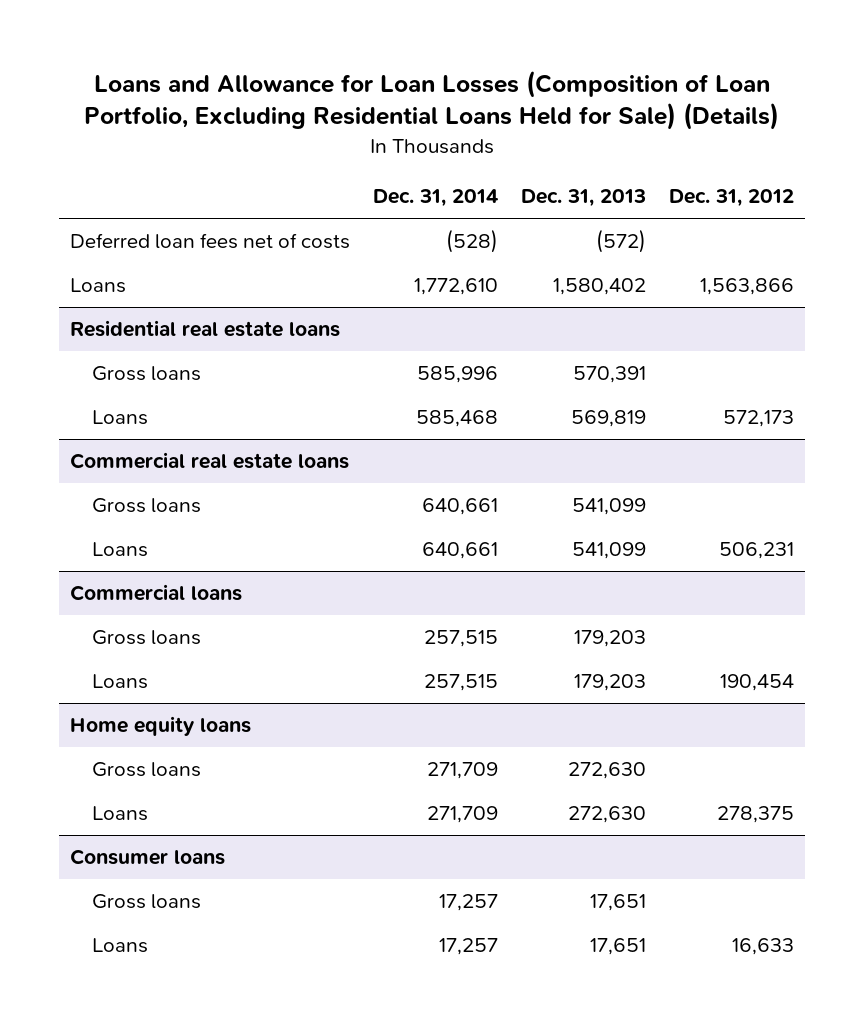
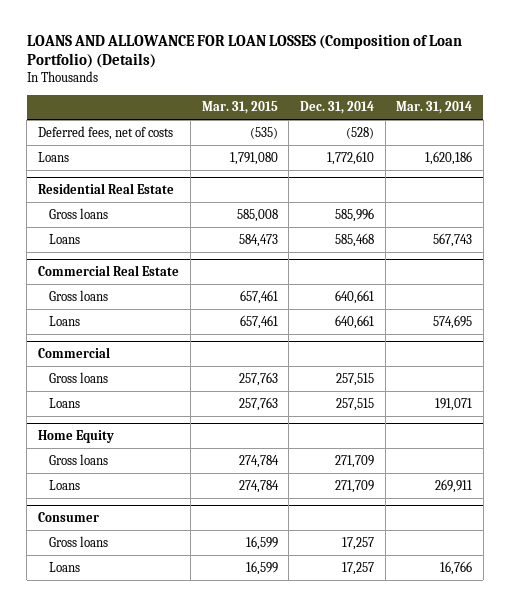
- Loans and Allowance for Loan Losses (Composition of Loan Portfolio, Excluding Residential Loans Held for Sale) (Details)
+ LOANS AND ALLOWANCE FOR LOAN LOSSES (Composition of Loan Portfolio) (Details)
- | Dec. 31, 2014 | Dec. 31, 2013 | Dec. 31, 2012
+ | Mar. 31, 2015 | Dec. 31, 2014 | Mar. 31, 2014
- Deferred loan fees net of costs | (528) | (572) |
+ Deferred fees, net of costs | (535) | (528) |
- Residential real estate loans
+ Residential Real Estate
- Commercial real estate loans
+ Commercial Real Estate
- Commercial loans
+ Commercial
- Home equity loans
+ Home Equity
- Consumer loans
+ Consumer

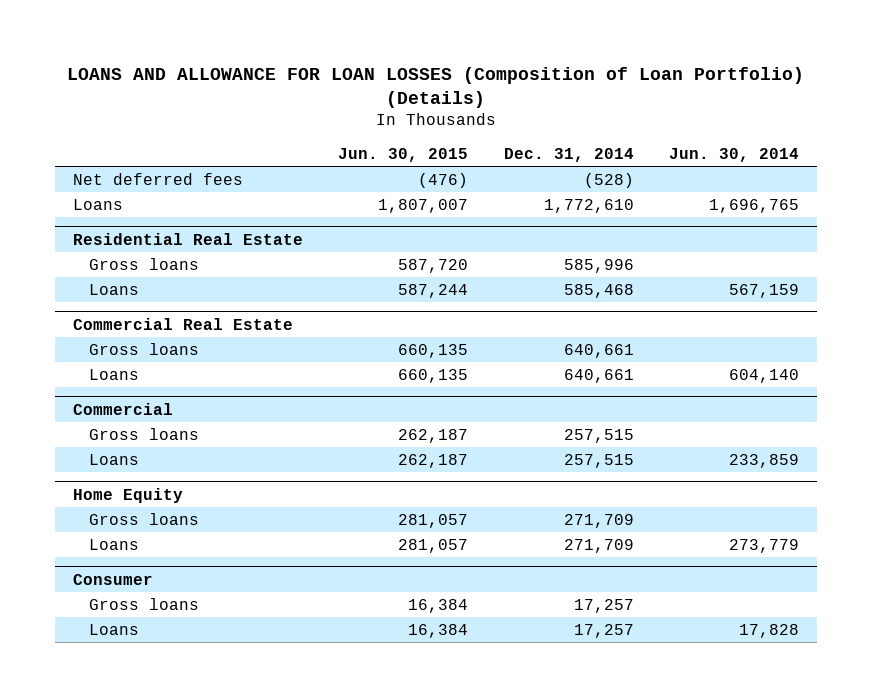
- | Mar. 31, 2015 | Dec. 31, 2014 | Mar. 31, 2014
+ | Jun. 30, 2015 | Dec. 31, 2014 | Jun. 30, 2014
- Deferred fees, net of costs | (535) | (528) |
+ Net deferred fees | (476) | (528) |

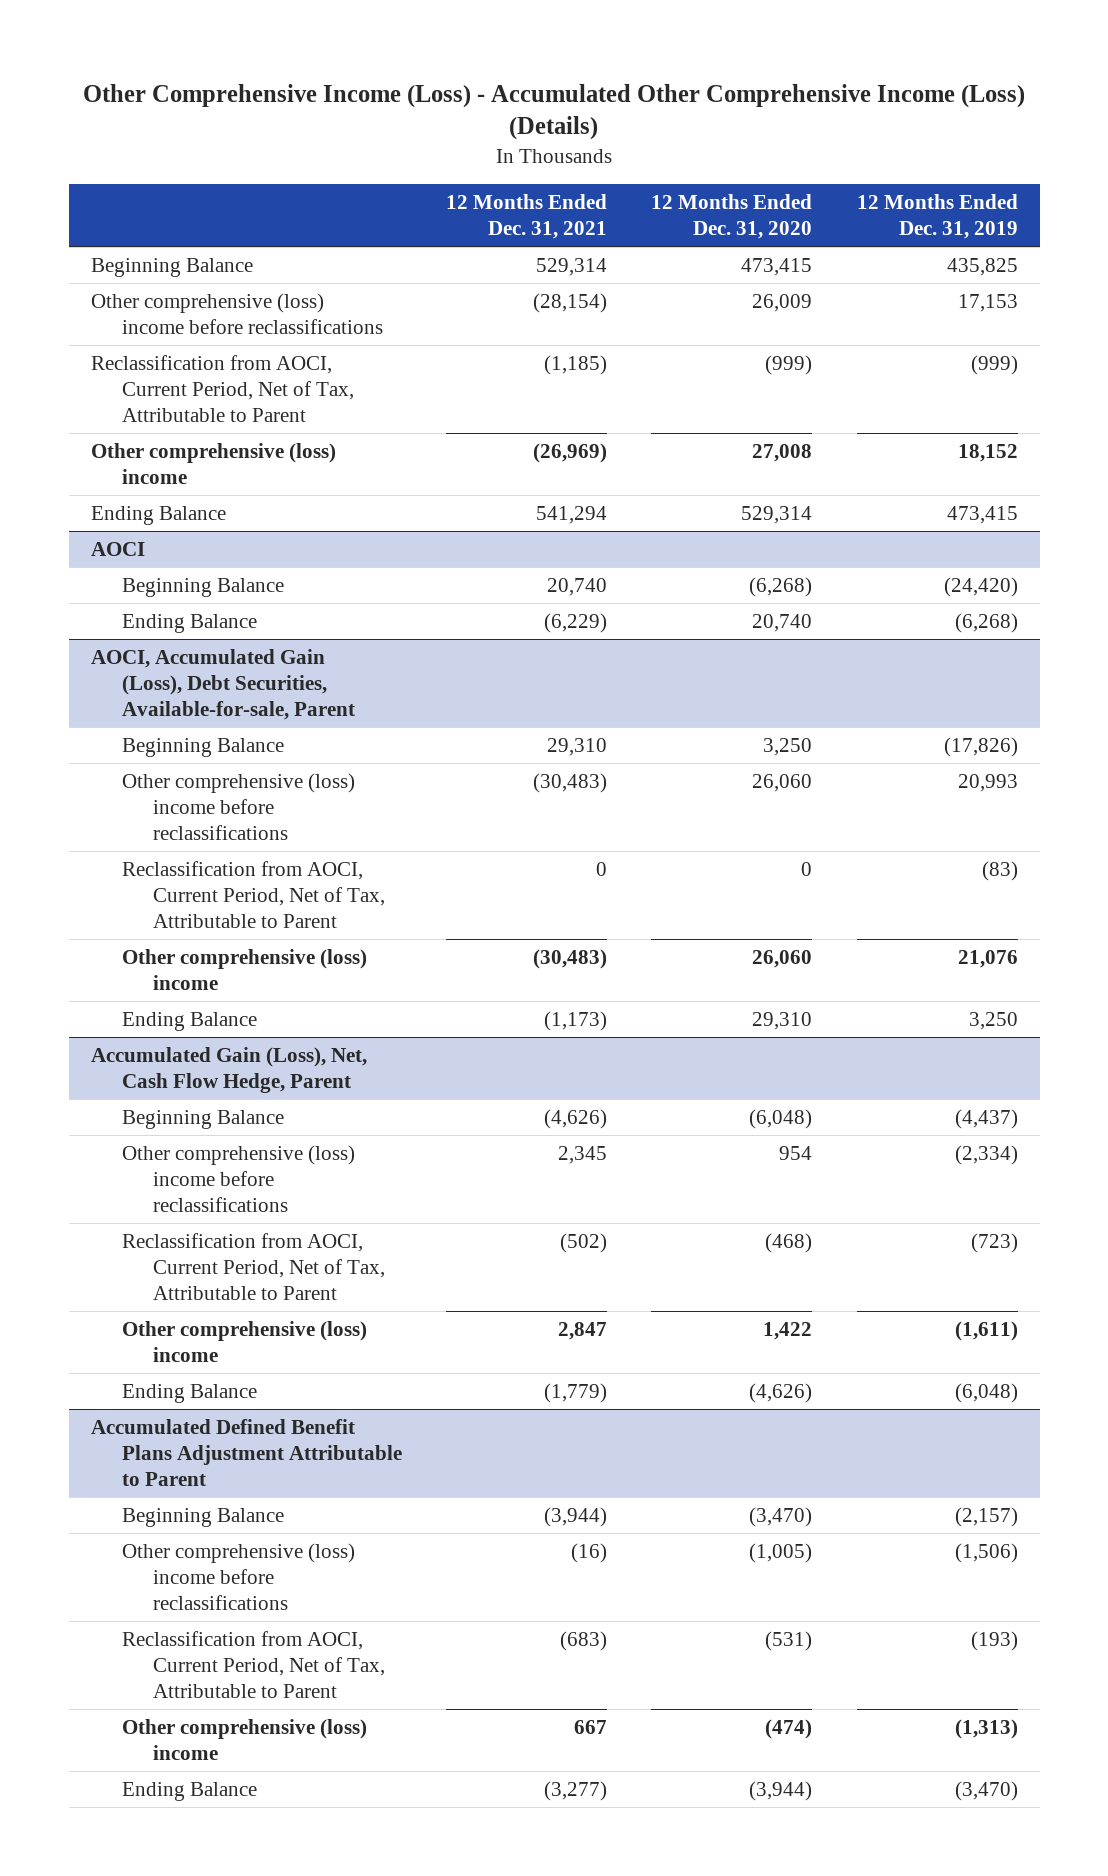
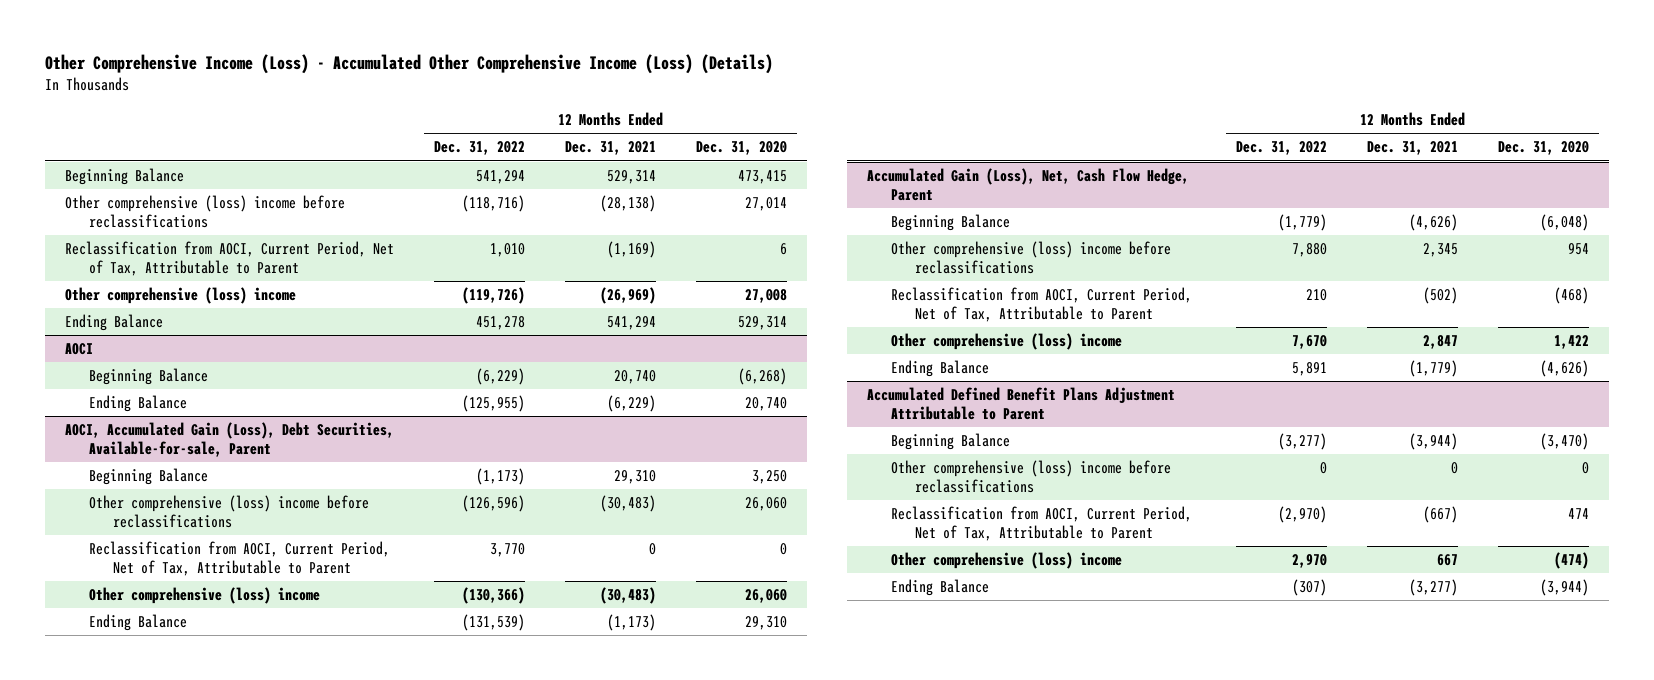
- | 12 Months Ended Dec. 31, 2021 | 12 Months Ended Dec. 31, 2020 | 12 Months Ended Dec. 31, 2019
+ | 12 Months Ended Dec. 31, 2022 | 12 Months Ended Dec. 31, 2021 | 12 Months Ended Dec. 31, 2020
- Other comprehensive (loss) income before reclassifications | (28,154) | 26,009 | 17,153
- Reclassification from AOCI, Current Period, Net of Tax, Attributable to Parent | (1,185) | (999) | (999)
+ Other comprehensive (loss) income before reclassifications | (118,716) | (28,138) | 27,014
+ Reclassification from AOCI, Current Period, Net of Tax, Attributable to Parent | 1,010 | (1,169) | 6
@ Accumulated Defined Benefit Plans Adjustment Attributable to Parent
- Other comprehensive (loss) income before reclassifications | (16) | (1,005) | (1,506)
- Reclassification from AOCI, Current Period, Net of Tax, Attributable to Parent | (683) | (531) | (193)
+ Other comprehensive (loss) income before reclassifications | 0 | 0 | 0
+ Reclassification from AOCI, Current Period, Net of Tax, Attributable to Parent | (2,970) | (667) | 474

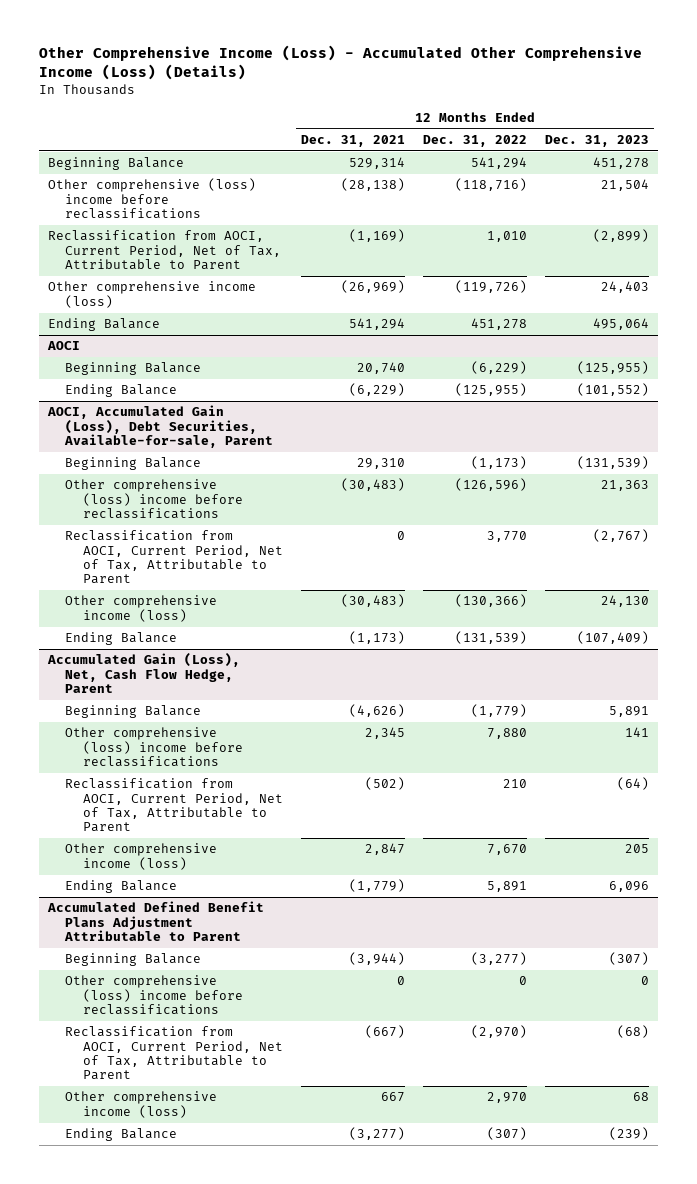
- | 12 Months Ended Dec. 31, 2022 | 12 Months Ended Dec. 31, 2021 | 12 Months Ended Dec. 31, 2020
+ | 12 Months Ended Dec. 31, 2021 | 12 Months Ended Dec. 31, 2022 | 12 Months Ended Dec. 31, 2023
- Other comprehensive (loss) income | (119,726) | (26,969) | 27,008
+ Other comprehensive income (loss) | (26,969) | (119,726) | 24,403
@ AOCI, Accumulated Gain (Loss), Debt Securities, Available-for-sale, Parent
- Other comprehensive (loss) income | (130,366) | (30,483) | 26,060
+ Other comprehensive income (loss) | (30,483) | (130,366) | 24,130
@ Accumulated Gain (Loss), Net, Cash Flow Hedge, Parent
- Other comprehensive (loss) income | 7,670 | 2,847 | 1,422
+ Other comprehensive income (loss) | 2,847 | 7,670 | 205
@ Accumulated Defined Benefit Plans Adjustment Attributable to Parent
- Other comprehensive (loss) income | 2,970 | 667 | (474)
+ Other comprehensive income (loss) | 667 | 2,970 | 68

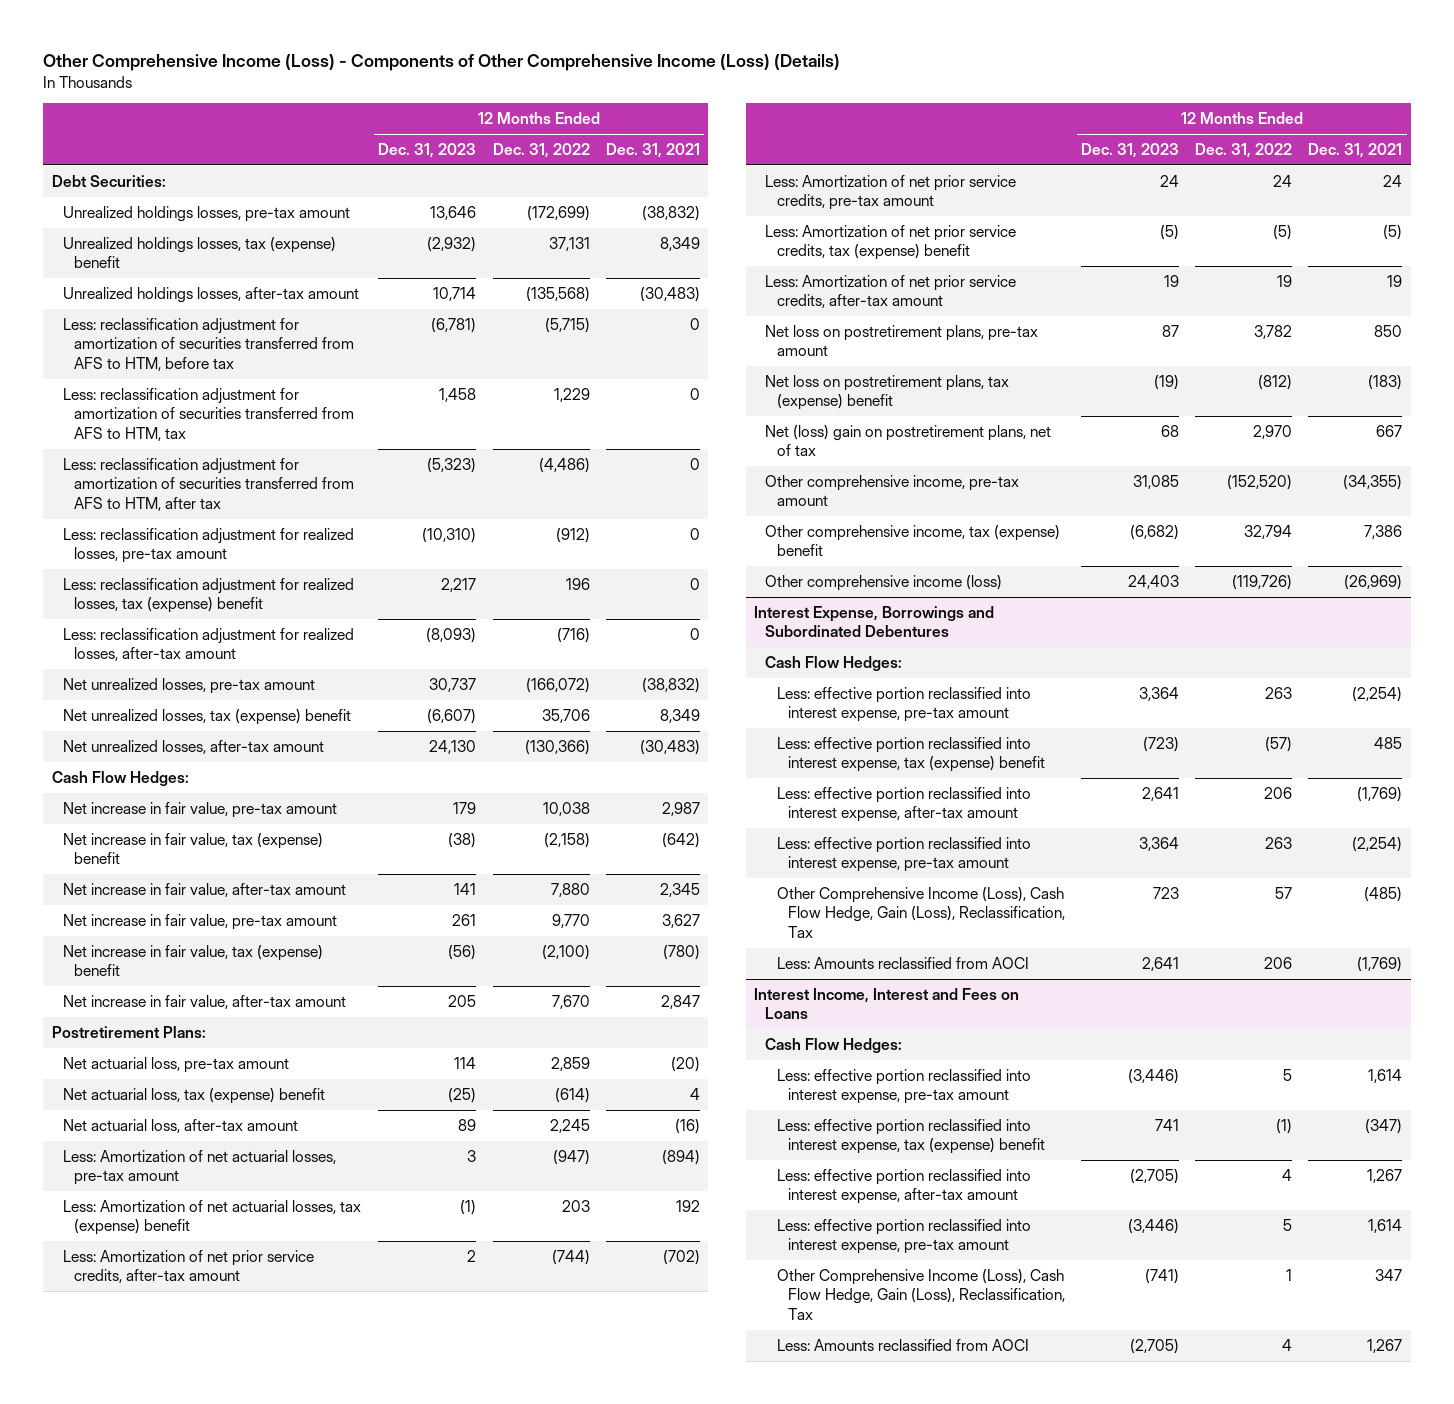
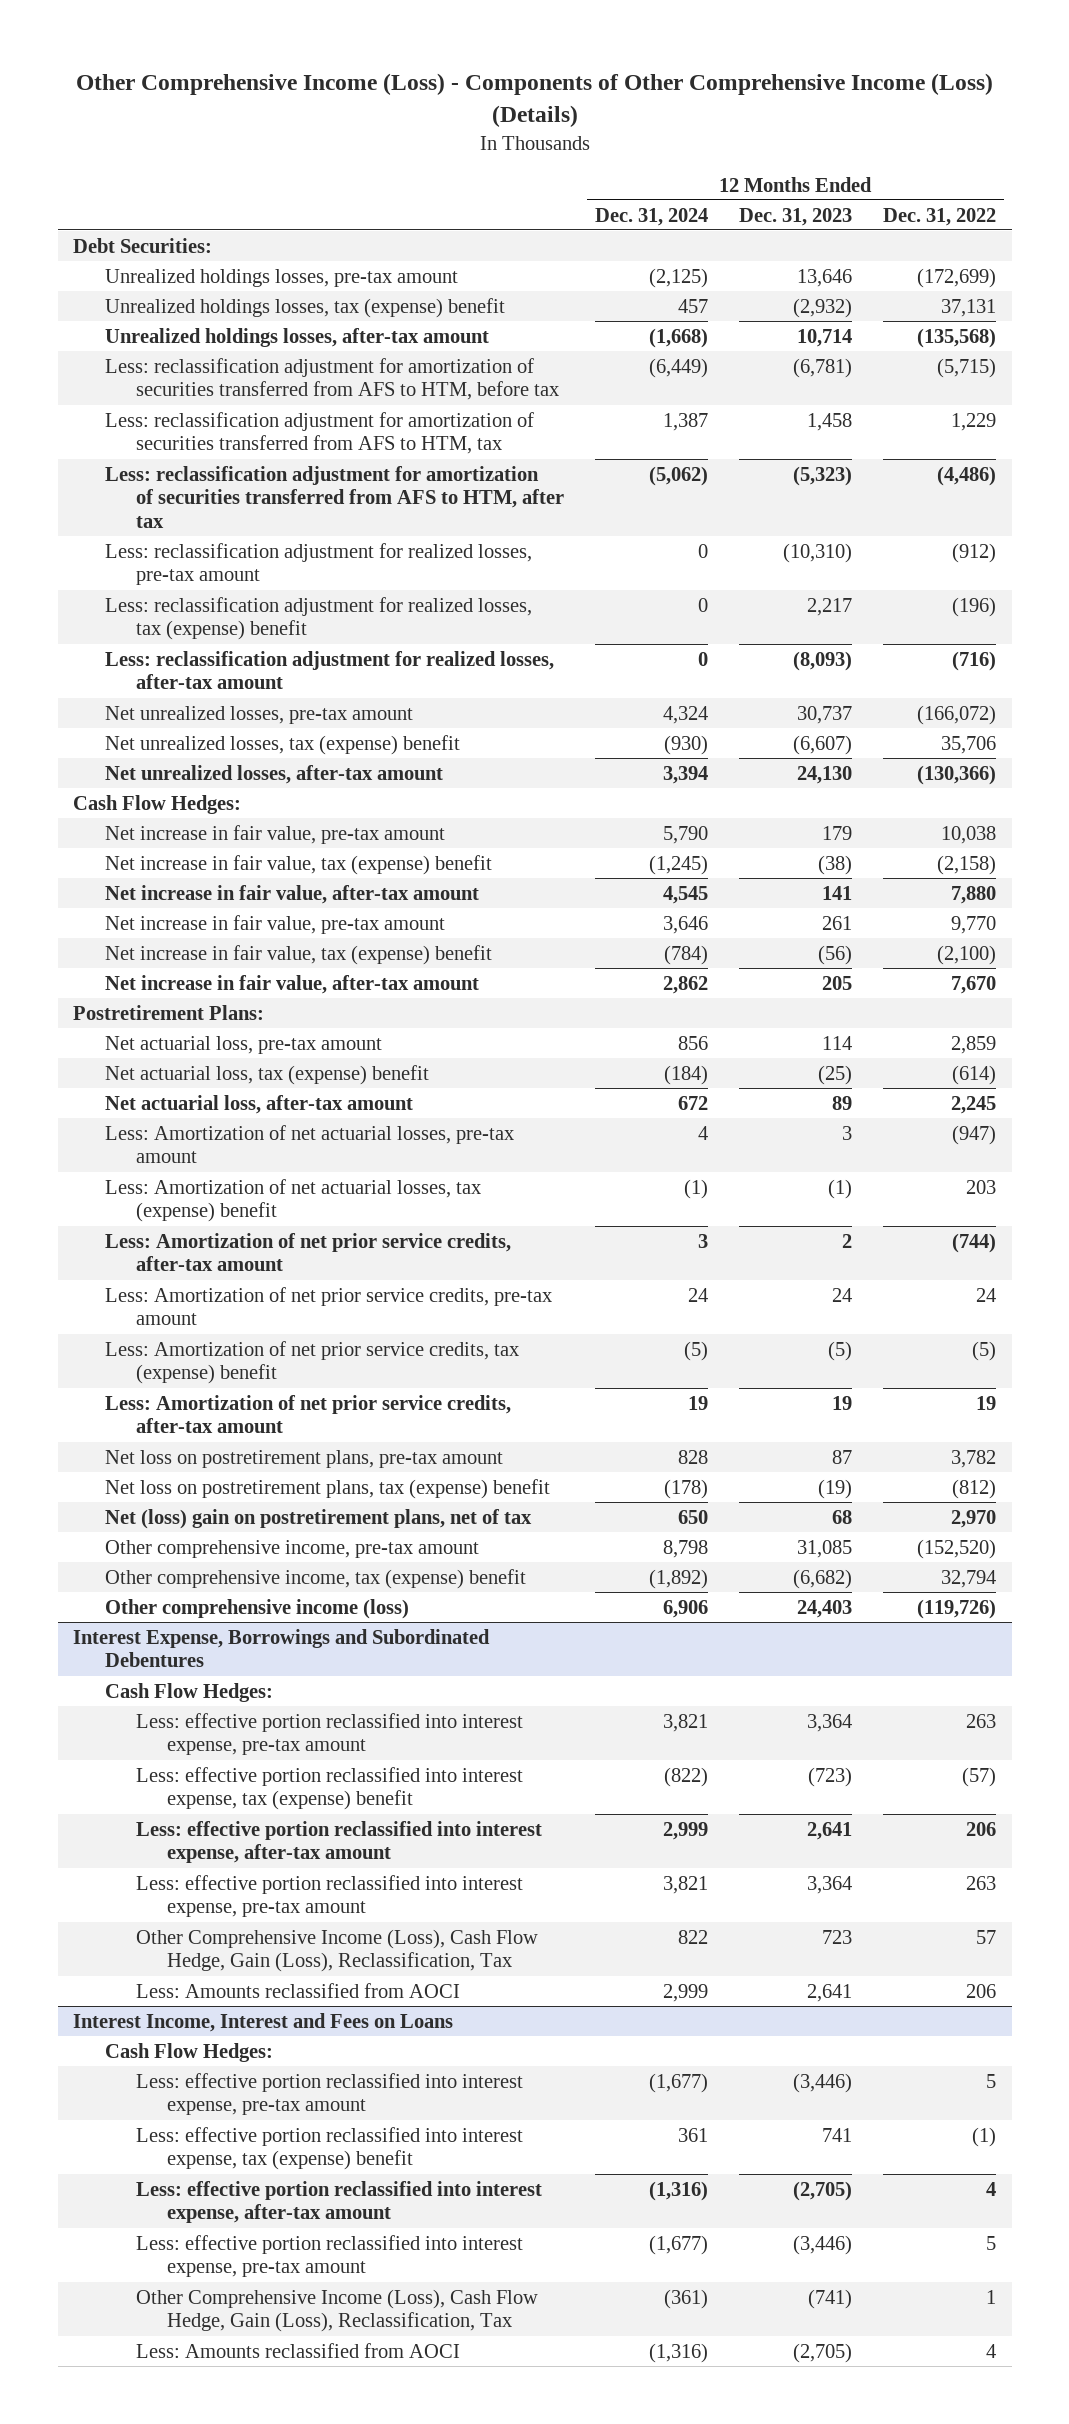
- | 12 Months Ended Dec. 31, 2023 | 12 Months Ended Dec. 31, 2022 | 12 Months Ended Dec. 31, 2021
+ | 12 Months Ended Dec. 31, 2024 | 12 Months Ended Dec. 31, 2023 | 12 Months Ended Dec. 31, 2022
- Less: reclassification adjustment for realized losses, tax (expense) benefit | 2,217 | 196 | 0
+ Less: reclassification adjustment for realized losses, tax (expense) benefit | 0 | 2,217 | (196)

